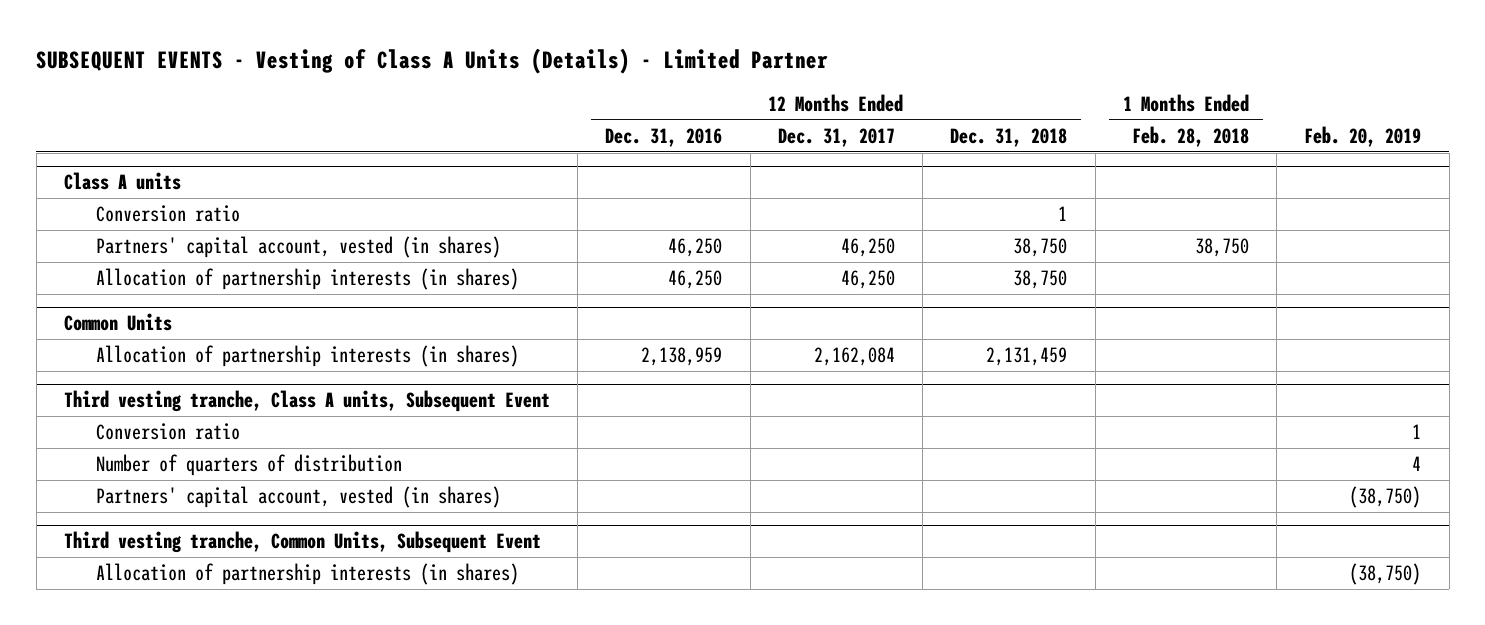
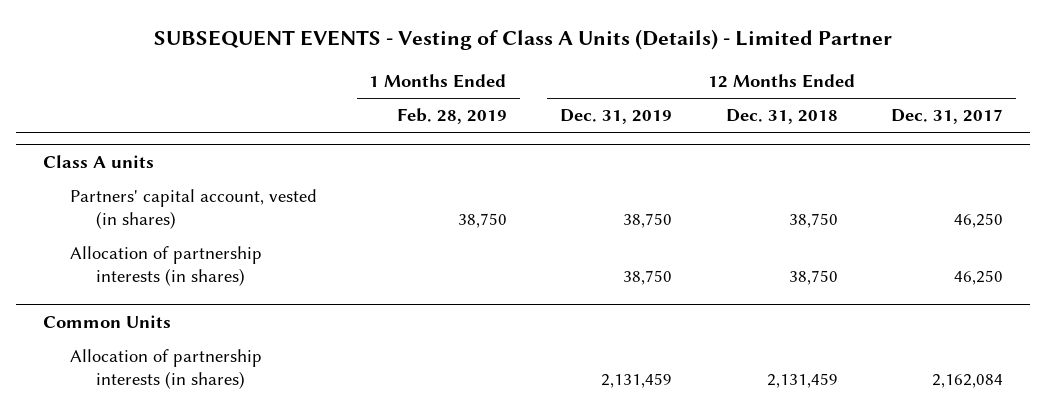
- | 12 Months Ended Dec. 31, 2016 | 12 Months Ended Dec. 31, 2017 | 12 Months Ended Dec. 31, 2018 | 1 Months Ended Feb. 28, 2018 | Feb. 20, 2019
+ | 1 Months Ended Feb. 28, 2019 | 12 Months Ended Dec. 31, 2019 | 12 Months Ended Dec. 31, 2018 | 12 Months Ended Dec. 31, 2017
@ Class A units
- Conversion ratio | | | 1 | |
- Third vesting tranche, Class A units, Subsequent Event
- Conversion ratio | | | | | 1
- Number of quarters of distribution | | | | | 4
- Partners' capital account, vested (in shares) | | | | | (38,750)
- Third vesting tranche, Common Units, Subsequent Event
- Allocation of partnership interests (in shares) | | | | | (38,750)

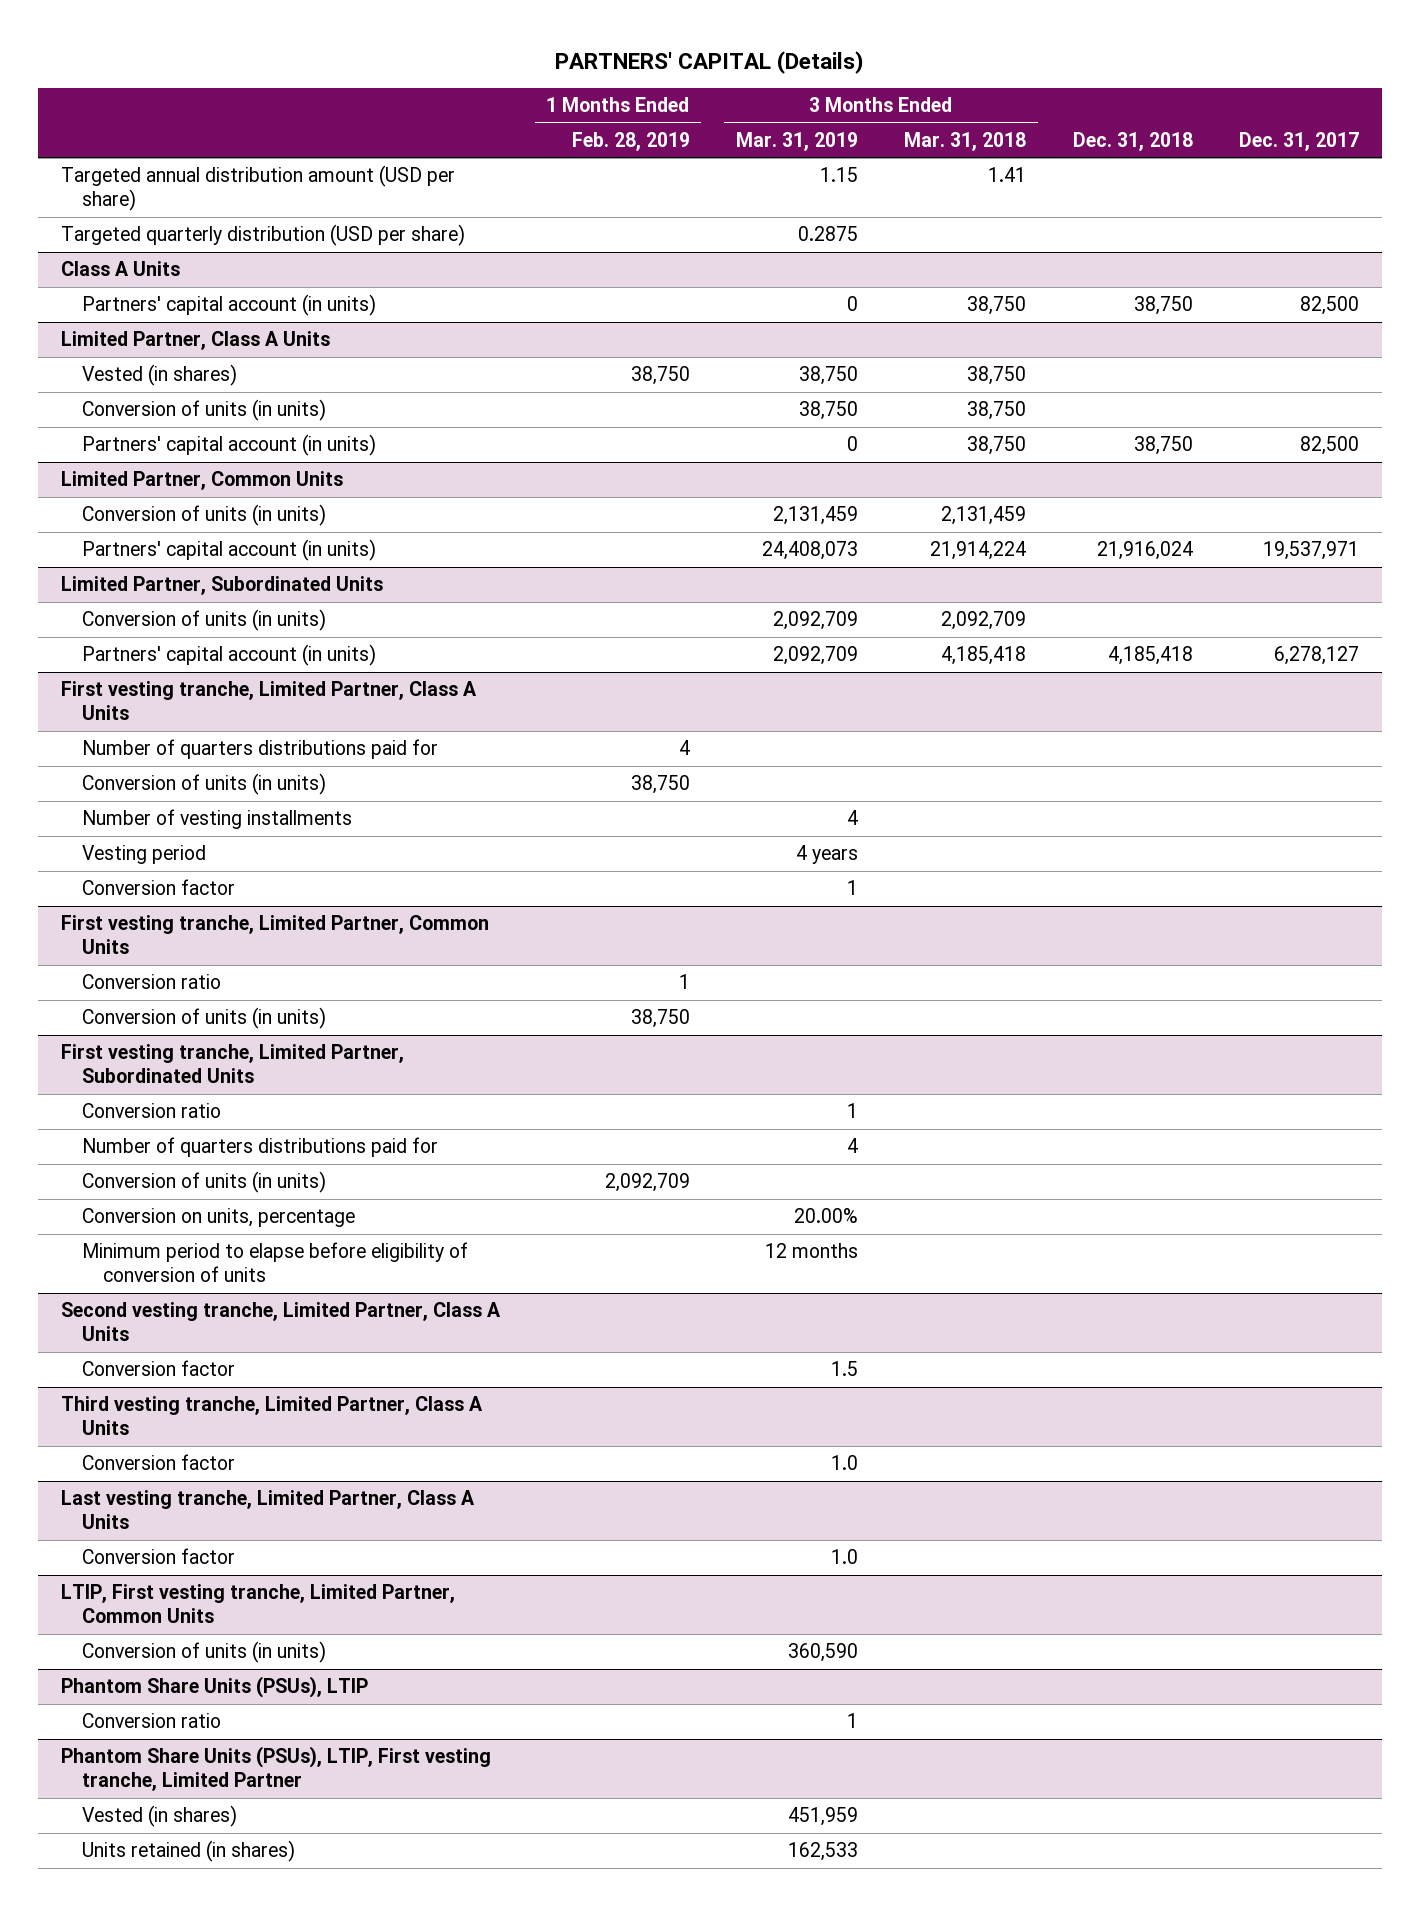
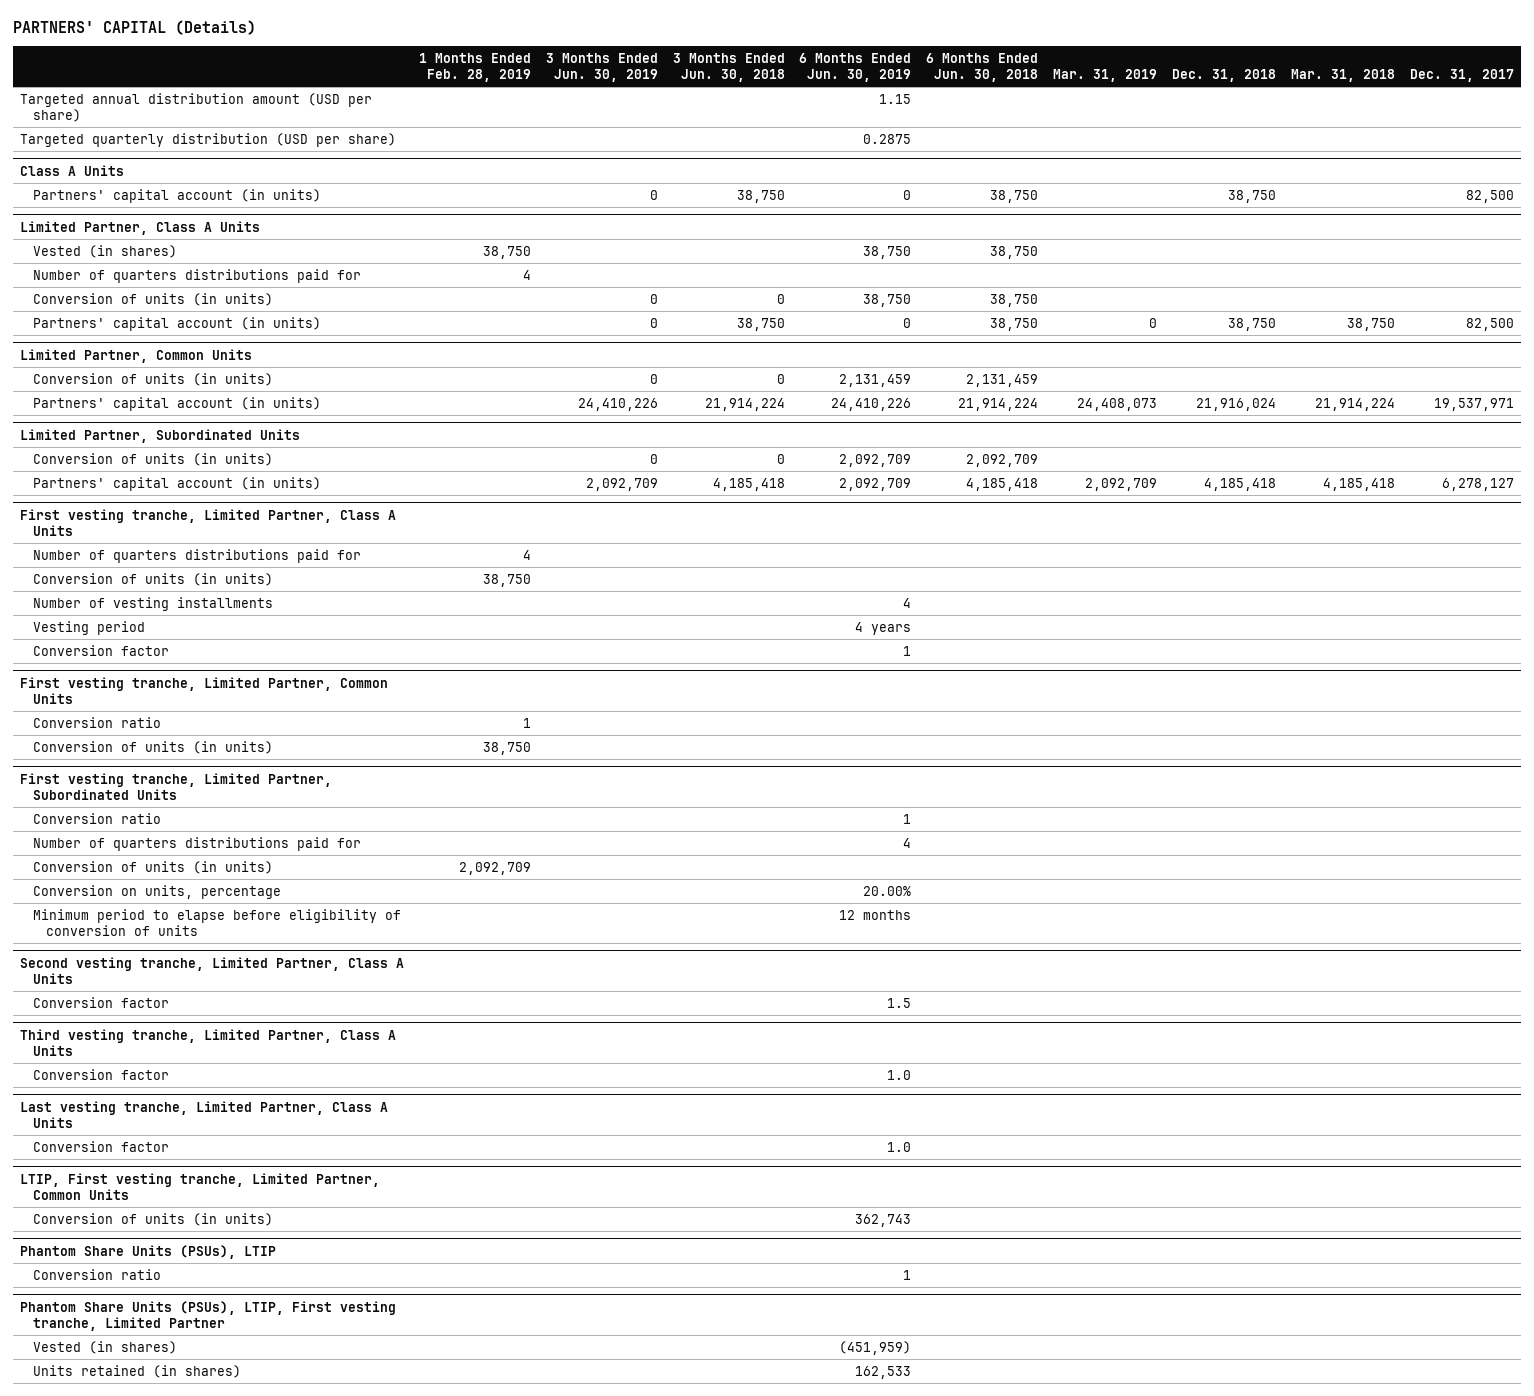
- | 1 Months Ended Feb. 28, 2019 | 3 Months Ended Mar. 31, 2019 | 3 Months Ended Mar. 31, 2018 | Dec. 31, 2018 | Dec. 31, 2017
+ | 1 Months Ended Feb. 28, 2019 | 3 Months Ended Jun. 30, 2019 | 3 Months Ended Jun. 30, 2018 | 6 Months Ended Jun. 30, 2019 | 6 Months Ended Jun. 30, 2018 | Mar. 31, 2019 | Dec. 31, 2018 | Mar. 31, 2018 | Dec. 31, 2017
@ Limited Partner, Class A Units
+ Number of quarters distributions paid for | 4 | | | | | | | |

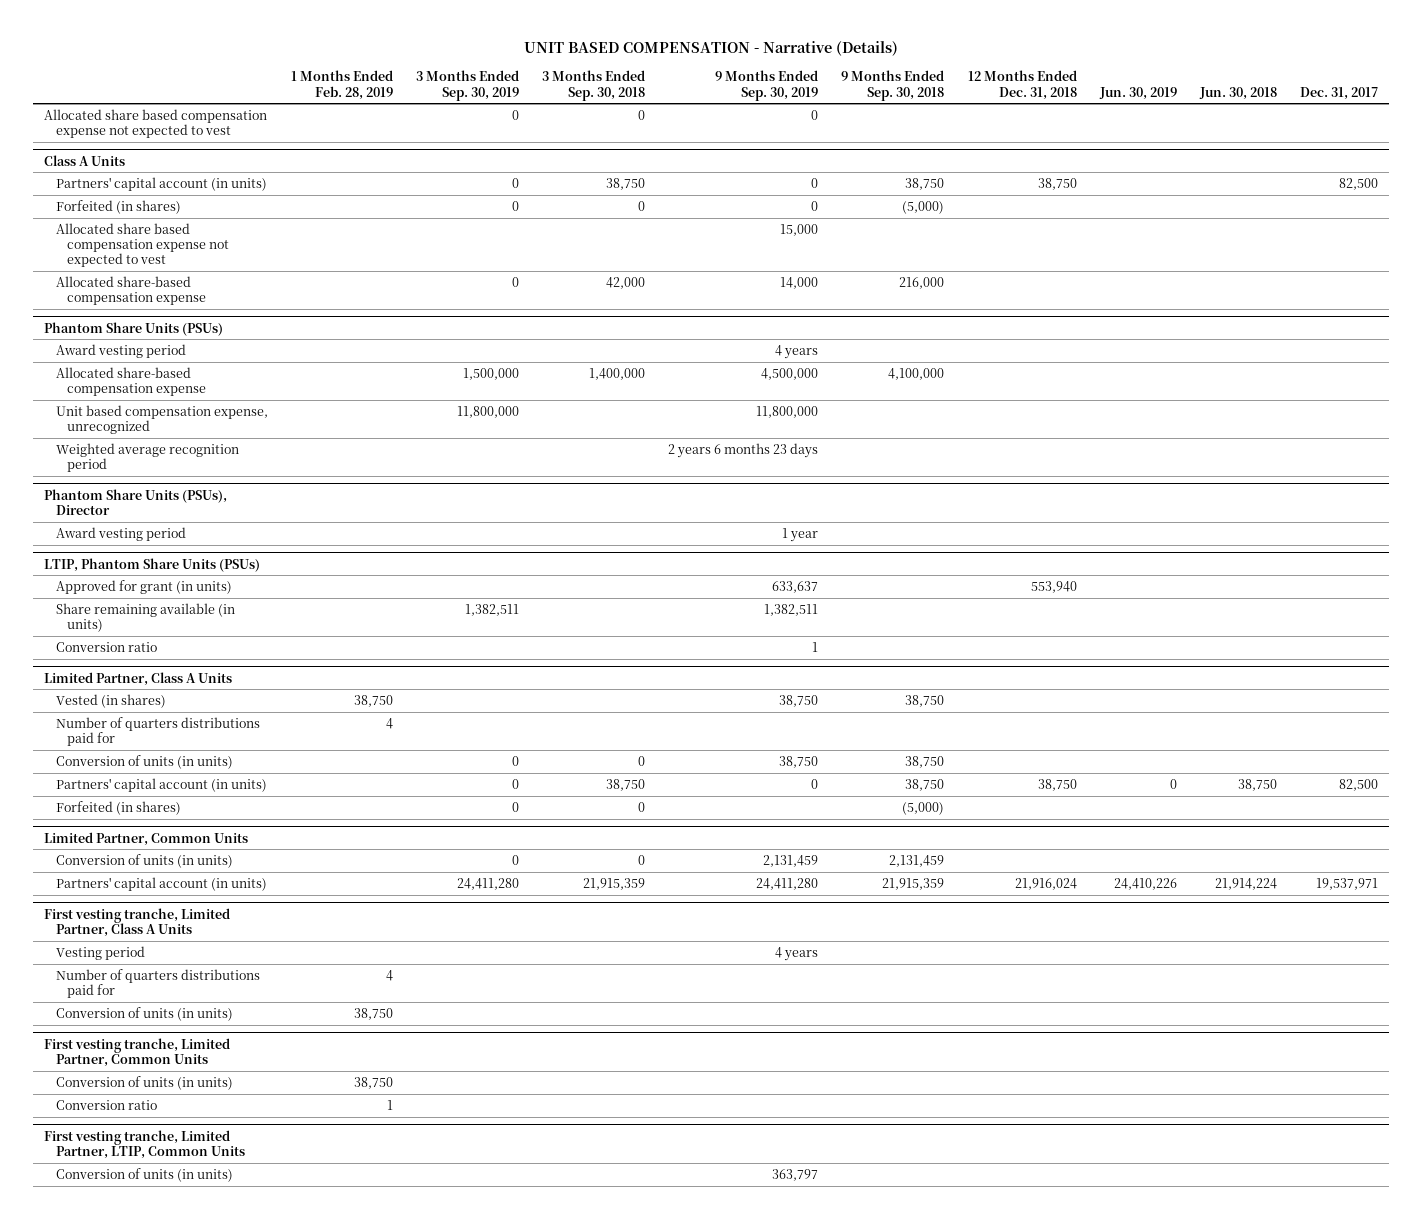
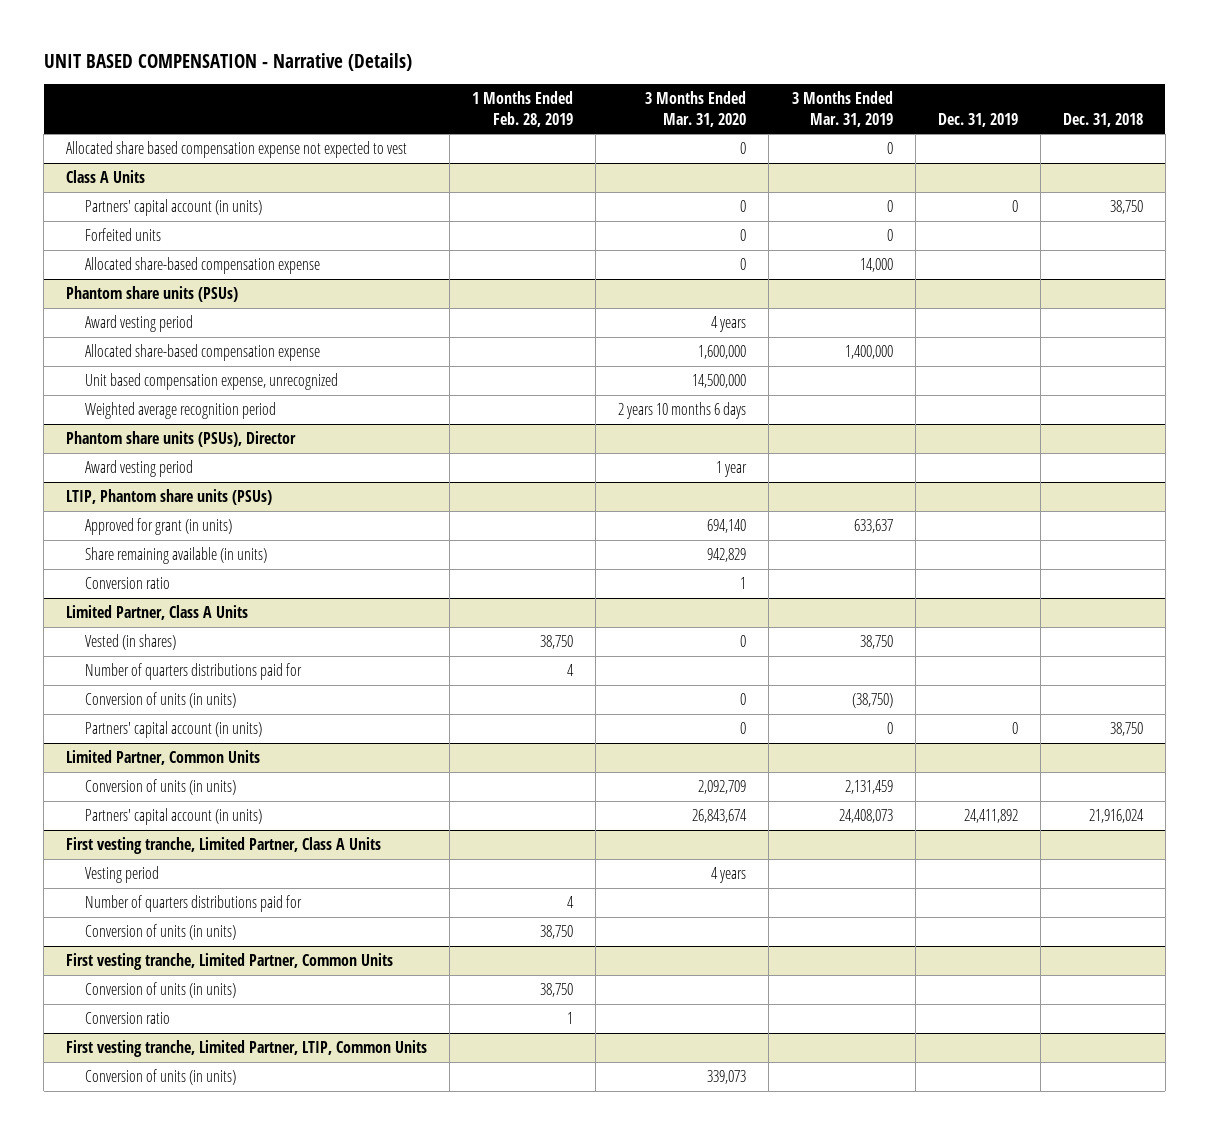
- | 1 Months Ended Feb. 28, 2019 | 3 Months Ended Sep. 30, 2019 | 3 Months Ended Sep. 30, 2018 | 9 Months Ended Sep. 30, 2019 | 9 Months Ended Sep. 30, 2018 | 12 Months Ended Dec. 31, 2018 | Jun. 30, 2019 | Jun. 30, 2018 | Dec. 31, 2017
+ | 1 Months Ended Feb. 28, 2019 | 3 Months Ended Mar. 31, 2020 | 3 Months Ended Mar. 31, 2019 | Dec. 31, 2019 | Dec. 31, 2018
@ Class A Units
- Forfeited (in shares) | | 0 | 0 | 0 | (5,000) | | | |
- Allocated share based compensation expense not expected to vest | | | | 15,000 | | | | |
+ Forfeited units | | 0 | 0 | |
- Phantom Share Units (PSUs)
+ Phantom share units (PSUs)
- Phantom Share Units (PSUs), Director
+ Phantom share units (PSUs), Director
- LTIP, Phantom Share Units (PSUs)
+ LTIP, Phantom share units (PSUs)
@ Limited Partner, Class A Units
- Forfeited (in shares) | | 0 | 0 | | (5,000) | | | |

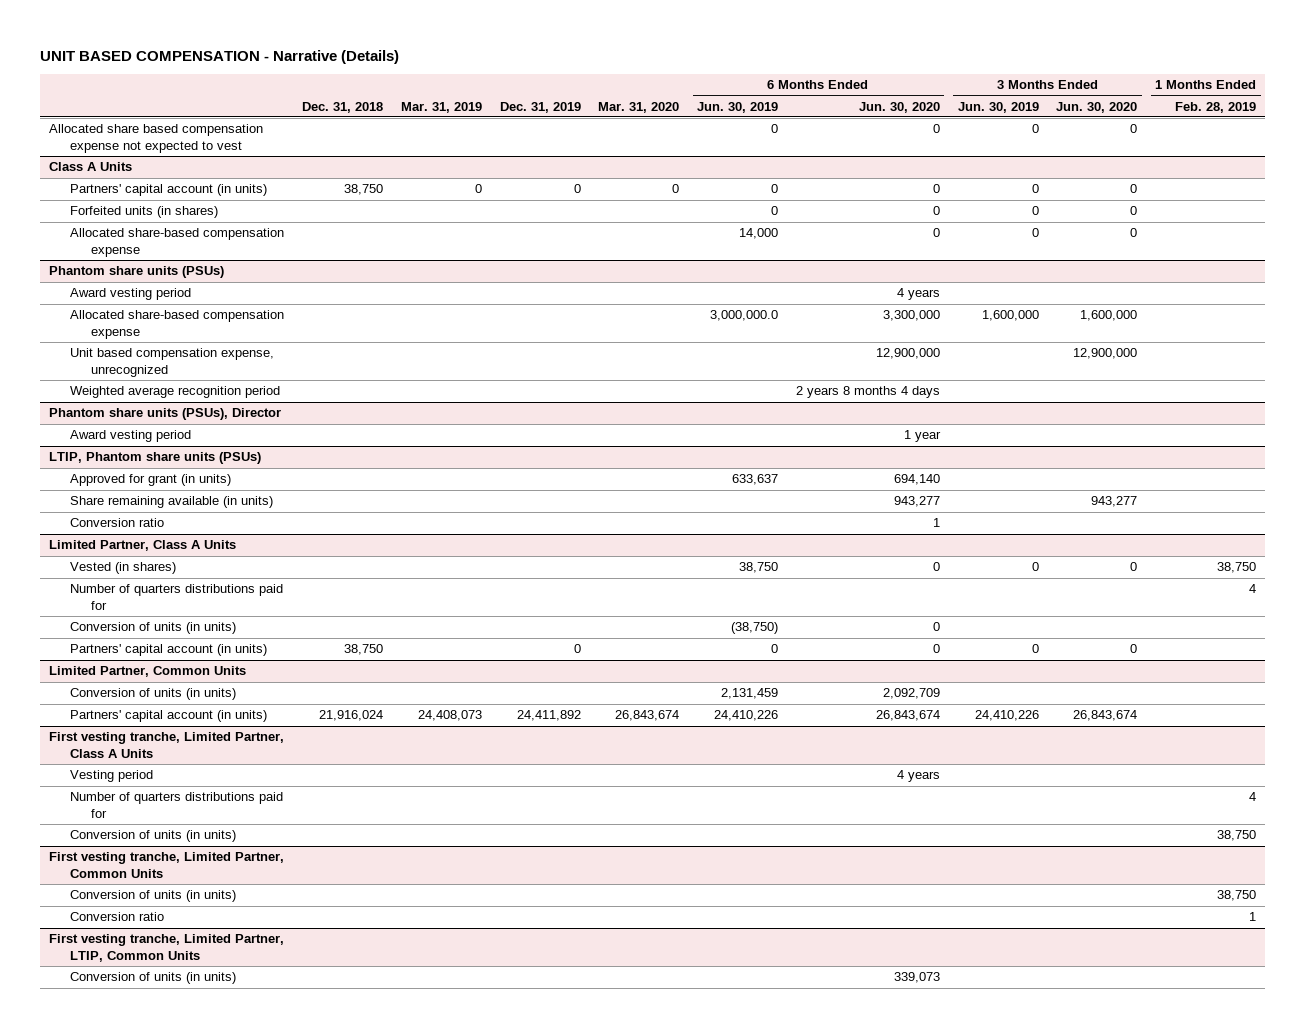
- | 1 Months Ended Feb. 28, 2019 | 3 Months Ended Mar. 31, 2020 | 3 Months Ended Mar. 31, 2019 | Dec. 31, 2019 | Dec. 31, 2018
+ | Dec. 31, 2018 | Mar. 31, 2019 | Dec. 31, 2019 | Mar. 31, 2020 | 6 Months Ended Jun. 30, 2019 | 6 Months Ended Jun. 30, 2020 | 3 Months Ended Jun. 30, 2019 | 3 Months Ended Jun. 30, 2020 | 1 Months Ended Feb. 28, 2019
@ Class A Units
- Forfeited units | | 0 | 0 | |
+ Forfeited units (in shares) | | | | | 0 | 0 | 0 | 0 |

